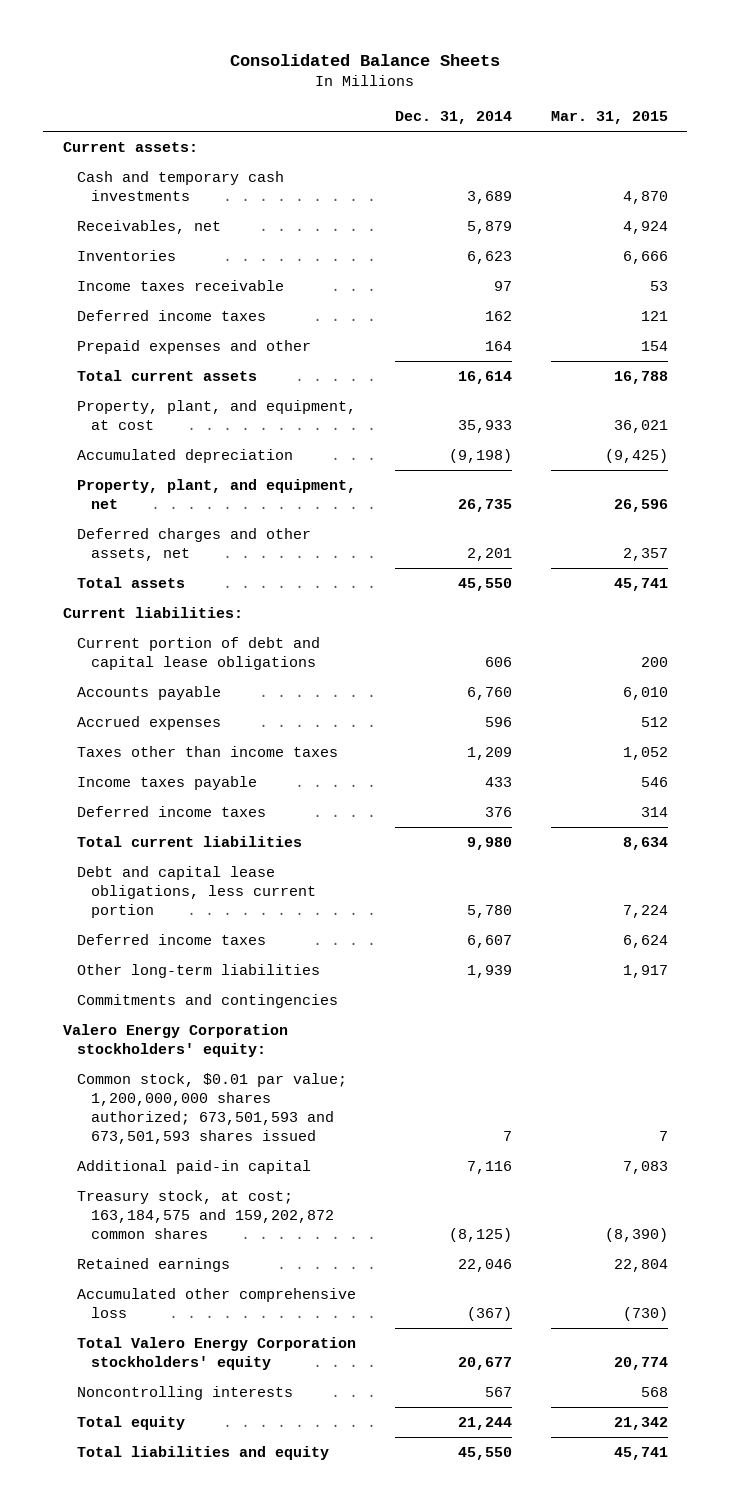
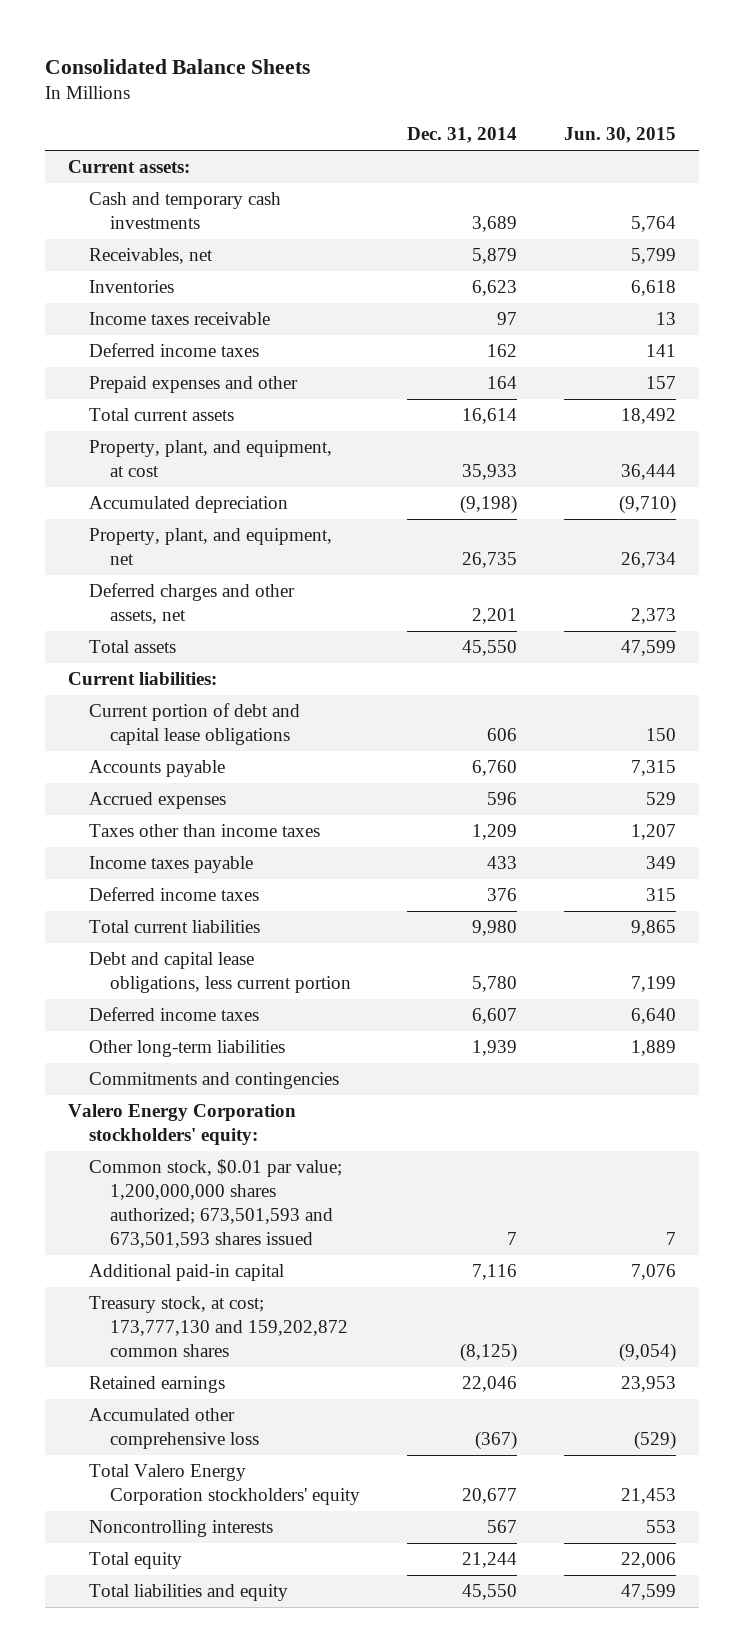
- | Dec. 31, 2014 | Mar. 31, 2015
+ | Dec. 31, 2014 | Jun. 30, 2015
- Treasury stock, at cost; 163,184,575 and 159,202,872 common shares | (8,125) | (8,390)
+ Treasury stock, at cost; 173,777,130 and 159,202,872 common shares | (8,125) | (9,054)

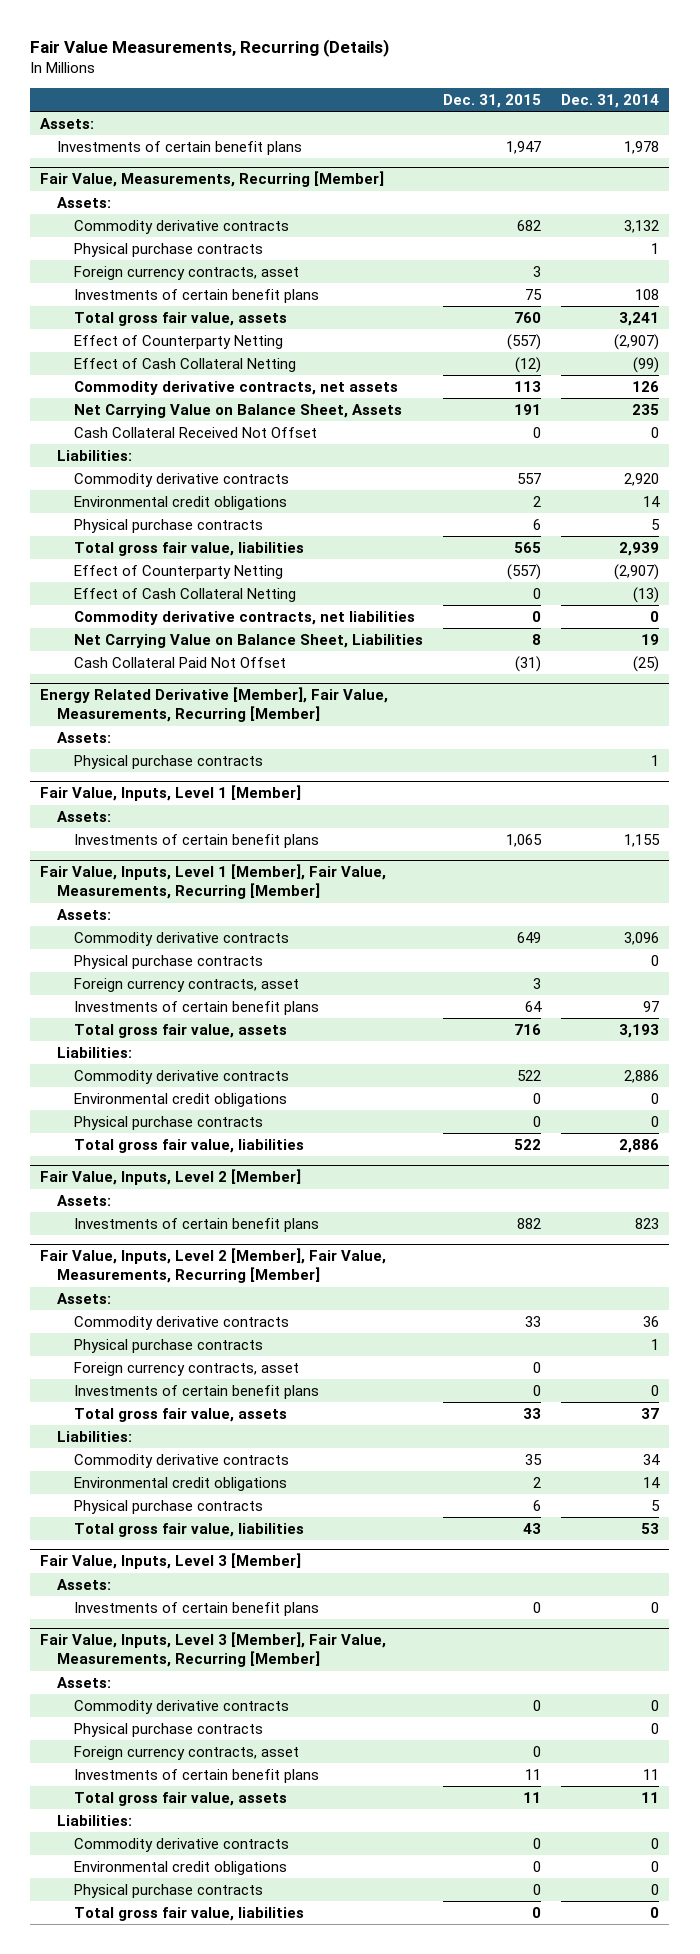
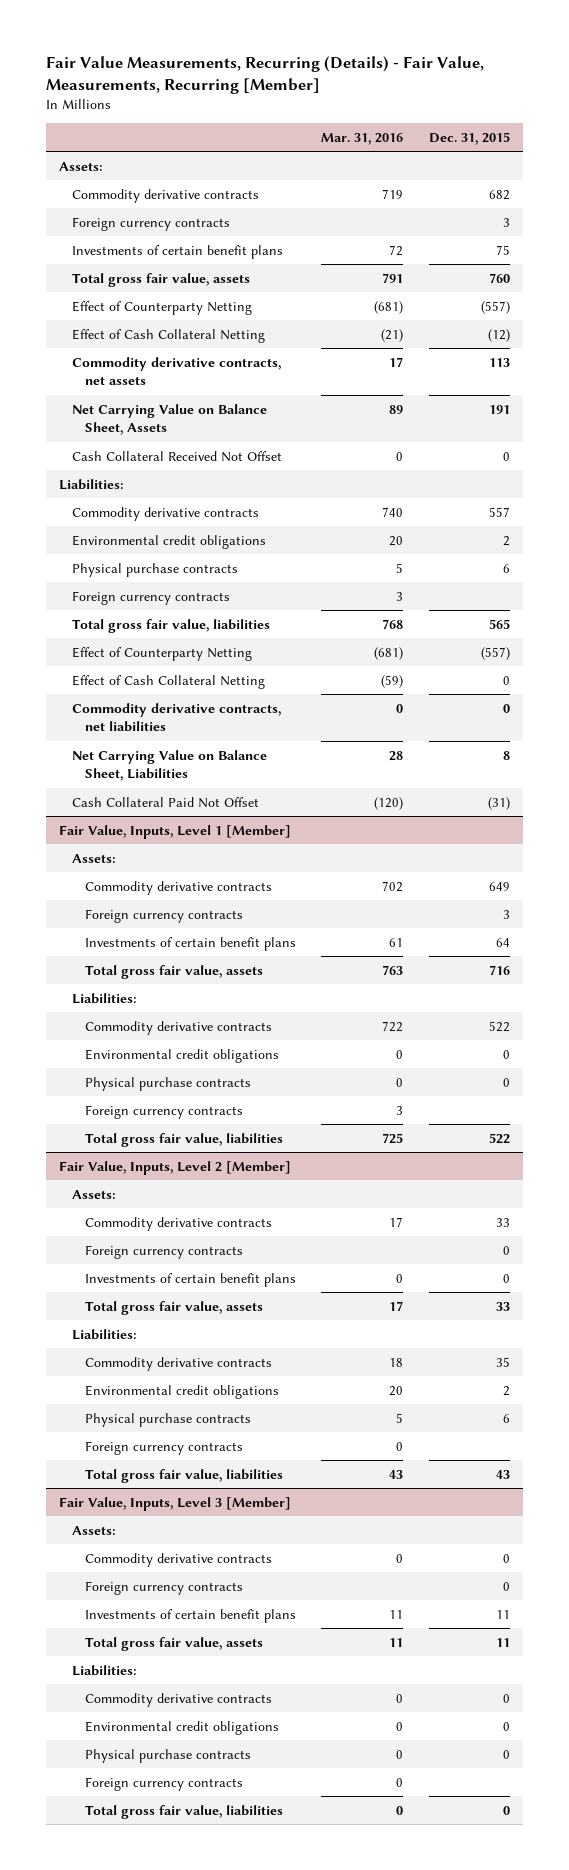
- Fair Value Measurements, Recurring (Details)
+ Fair Value Measurements, Recurring (Details) - Fair Value, Measurements, Recurring [Member]
- | Dec. 31, 2015 | Dec. 31, 2014
+ | Mar. 31, 2016 | Dec. 31, 2015
- Investments of certain benefit plans | 1,947 | 1,978
- Fair Value, Measurements, Recurring [Member]
- Assets:
- Physical purchase contracts | | 1
- Foreign currency contracts, asset | 3 |
+ Foreign currency contracts | | 3
+ Foreign currency contracts | 3 |
- Energy Related Derivative [Member], Fair Value, Measurements, Recurring [Member]
- Assets:
- Physical purchase contracts | | 1
@ Fair Value, Inputs, Level 1 [Member]
- Investments of certain benefit plans | 1,065 | 1,155
- Fair Value, Inputs, Level 1 [Member], Fair Value, Measurements, Recurring [Member]
- Assets:
- Physical purchase contracts | | 0
- Foreign currency contracts, asset | 3 |
@ Fair Value, Inputs, Level 1 [Member]
+ Foreign currency contracts | | 3
+ Foreign currency contracts | 3 |
@ Fair Value, Inputs, Level 2 [Member]
- Investments of certain benefit plans | 882 | 823
- Fair Value, Inputs, Level 2 [Member], Fair Value, Measurements, Recurring [Member]
- Assets:
- Physical purchase contracts | | 1
- Foreign currency contracts, asset | 0 |
@ Fair Value, Inputs, Level 2 [Member]
+ Foreign currency contracts | | 0
+ Foreign currency contracts | 0 |
@ Fair Value, Inputs, Level 3 [Member]
- Investments of certain benefit plans | 0 | 0
- Fair Value, Inputs, Level 3 [Member], Fair Value, Measurements, Recurring [Member]
- Assets:
- Physical purchase contracts | | 0
- Foreign currency contracts, asset | 0 |
@ Fair Value, Inputs, Level 3 [Member]
+ Foreign currency contracts | | 0
+ Foreign currency contracts | 0 |

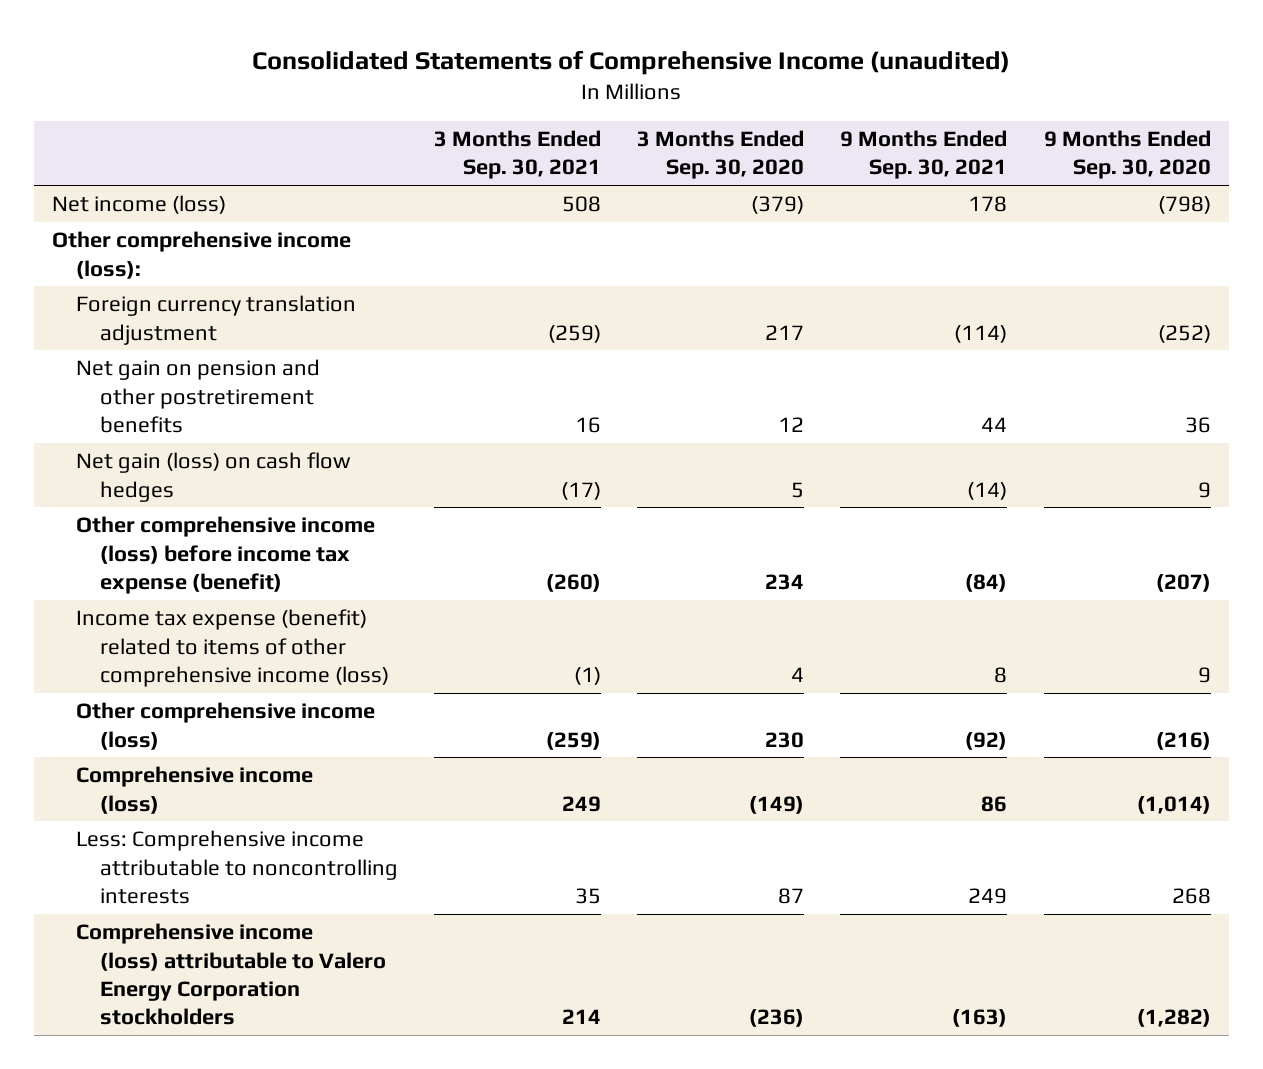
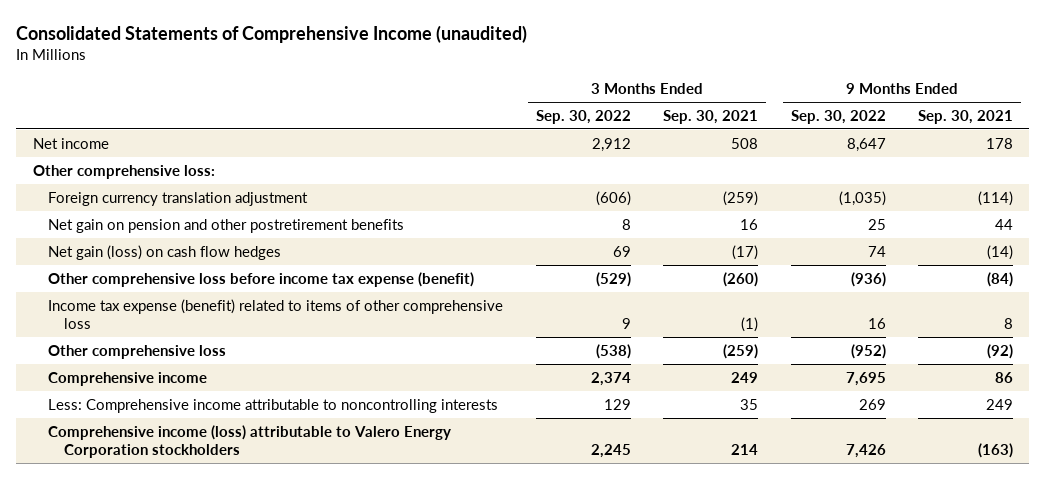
- | 3 Months Ended Sep. 30, 2021 | 3 Months Ended Sep. 30, 2020 | 9 Months Ended Sep. 30, 2021 | 9 Months Ended Sep. 30, 2020
+ | 3 Months Ended Sep. 30, 2022 | 3 Months Ended Sep. 30, 2021 | 9 Months Ended Sep. 30, 2022 | 9 Months Ended Sep. 30, 2021
- Net income (loss) | 508 | (379) | 178 | (798)
- Other comprehensive income (loss):
+ Net income | 2,912 | 508 | 8,647 | 178
+ Other comprehensive loss:
- Other comprehensive income (loss) before income tax expense (benefit) | (260) | 234 | (84) | (207)
- Income tax expense (benefit) related to items of other comprehensive income (loss) | (1) | 4 | 8 | 9
- Other comprehensive income (loss) | (259) | 230 | (92) | (216)
- Comprehensive income (loss) | 249 | (149) | 86 | (1,014)
+ Other comprehensive loss before income tax expense (benefit) | (529) | (260) | (936) | (84)
+ Income tax expense (benefit) related to items of other comprehensive loss | 9 | (1) | 16 | 8
+ Other comprehensive loss | (538) | (259) | (952) | (92)
+ Comprehensive income | 2,374 | 249 | 7,695 | 86

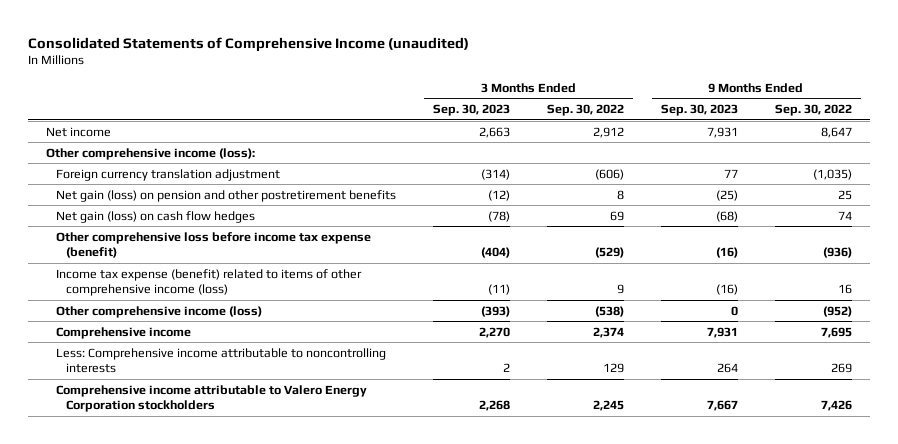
- | 3 Months Ended Sep. 30, 2022 | 3 Months Ended Sep. 30, 2021 | 9 Months Ended Sep. 30, 2022 | 9 Months Ended Sep. 30, 2021
+ | 3 Months Ended Sep. 30, 2023 | 3 Months Ended Sep. 30, 2022 | 9 Months Ended Sep. 30, 2023 | 9 Months Ended Sep. 30, 2022
- Other comprehensive loss:
+ Other comprehensive income (loss):
- Net gain on pension and other postretirement benefits | 8 | 16 | 25 | 44
+ Net gain (loss) on pension and other postretirement benefits | (12) | 8 | (25) | 25
- Income tax expense (benefit) related to items of other comprehensive loss | 9 | (1) | 16 | 8
- Other comprehensive loss | (538) | (259) | (952) | (92)
+ Income tax expense (benefit) related to items of other comprehensive income (loss) | (11) | 9 | (16) | 16
+ Other comprehensive income (loss) | (393) | (538) | 0 | (952)
- Comprehensive income (loss) attributable to Valero Energy Corporation stockholders | 2,245 | 214 | 7,426 | (163)
+ Comprehensive income attributable to Valero Energy Corporation stockholders | 2,268 | 2,245 | 7,667 | 7,426

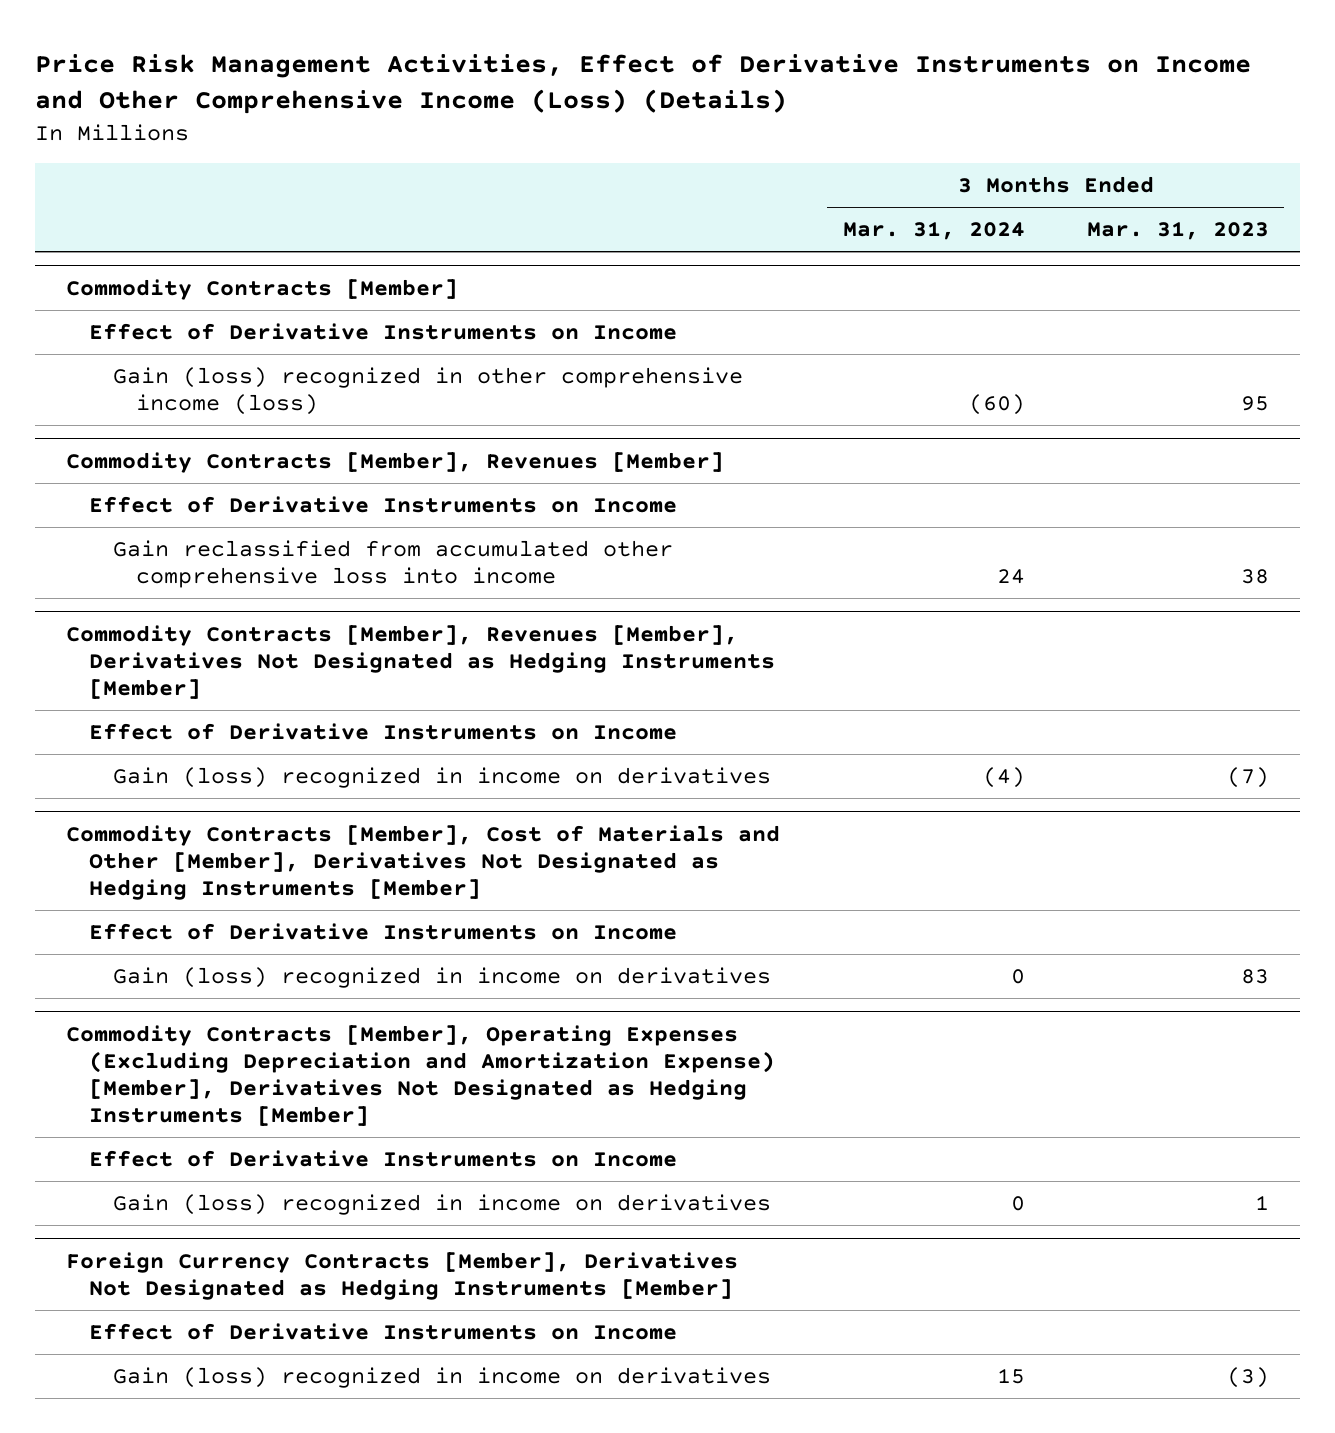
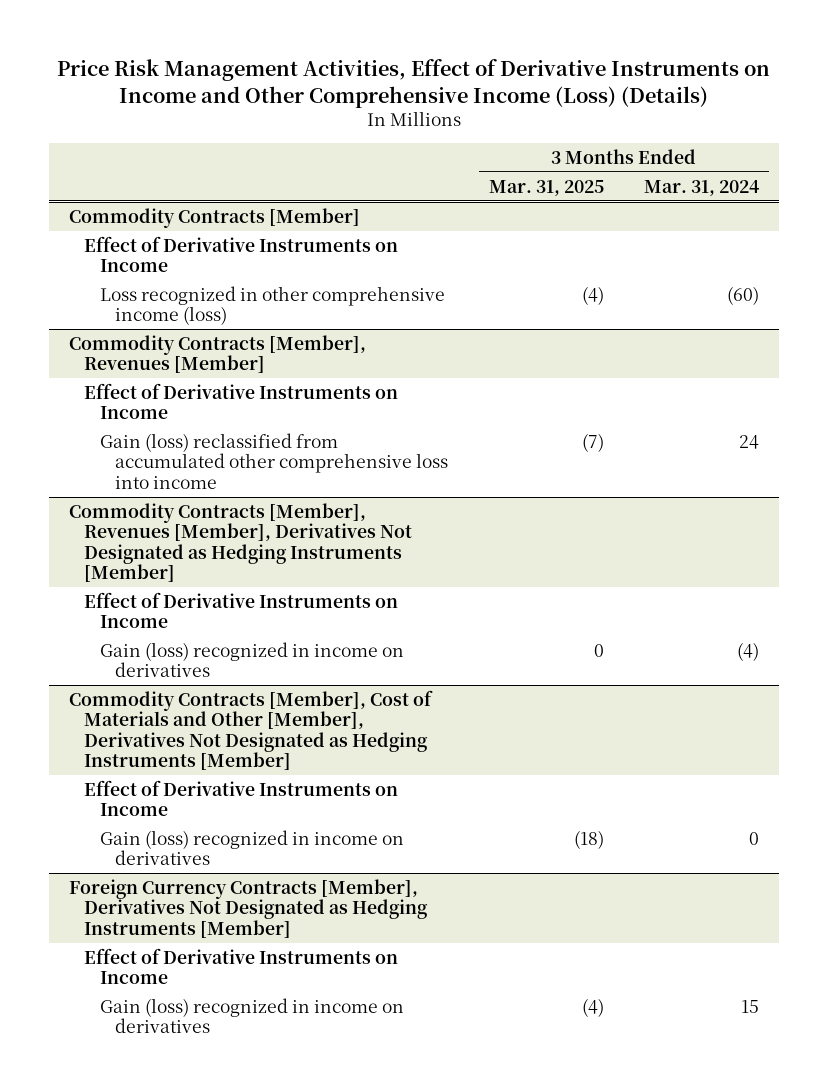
- | 3 Months Ended Mar. 31, 2024 | 3 Months Ended Mar. 31, 2023
+ | 3 Months Ended Mar. 31, 2025 | 3 Months Ended Mar. 31, 2024
@ Commodity Contracts [Member]
- Gain (loss) recognized in other comprehensive income (loss) | (60) | 95
+ Loss recognized in other comprehensive income (loss) | (4) | (60)
@ Commodity Contracts [Member], Revenues [Member]
- Gain reclassified from accumulated other comprehensive loss into income | 24 | 38
+ Gain (loss) reclassified from accumulated other comprehensive loss into income | (7) | 24
- Commodity Contracts [Member], Operating Expenses (Excluding Depreciation and Amortization Expense) [Member], Derivatives Not Designated as Hedging Instruments [Member]
- Effect of Derivative Instruments on Income
- Gain (loss) recognized in income on derivatives | 0 | 1

